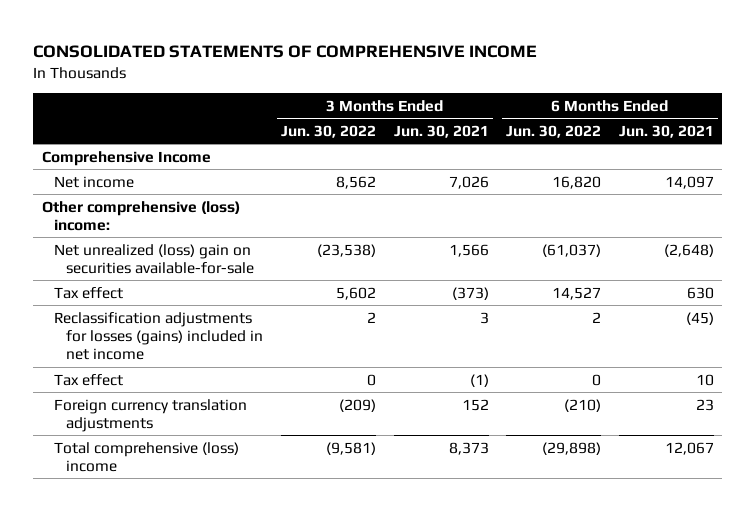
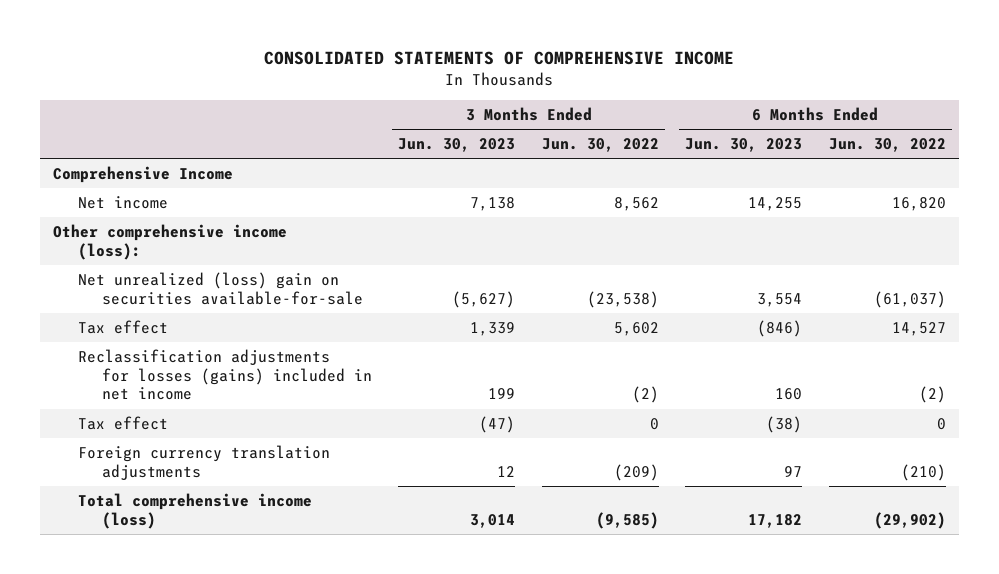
- | 3 Months Ended Jun. 30, 2022 | 3 Months Ended Jun. 30, 2021 | 6 Months Ended Jun. 30, 2022 | 6 Months Ended Jun. 30, 2021
+ | 3 Months Ended Jun. 30, 2023 | 3 Months Ended Jun. 30, 2022 | 6 Months Ended Jun. 30, 2023 | 6 Months Ended Jun. 30, 2022
- Other comprehensive (loss) income:
+ Other comprehensive income (loss):
- Reclassification adjustments for losses (gains) included in net income | 2 | 3 | 2 | (45)
+ Reclassification adjustments for losses (gains) included in net income | 199 | (2) | 160 | (2)
- Total comprehensive (loss) income | (9,581) | 8,373 | (29,898) | 12,067
+ Total comprehensive income (loss) | 3,014 | (9,585) | 17,182 | (29,902)

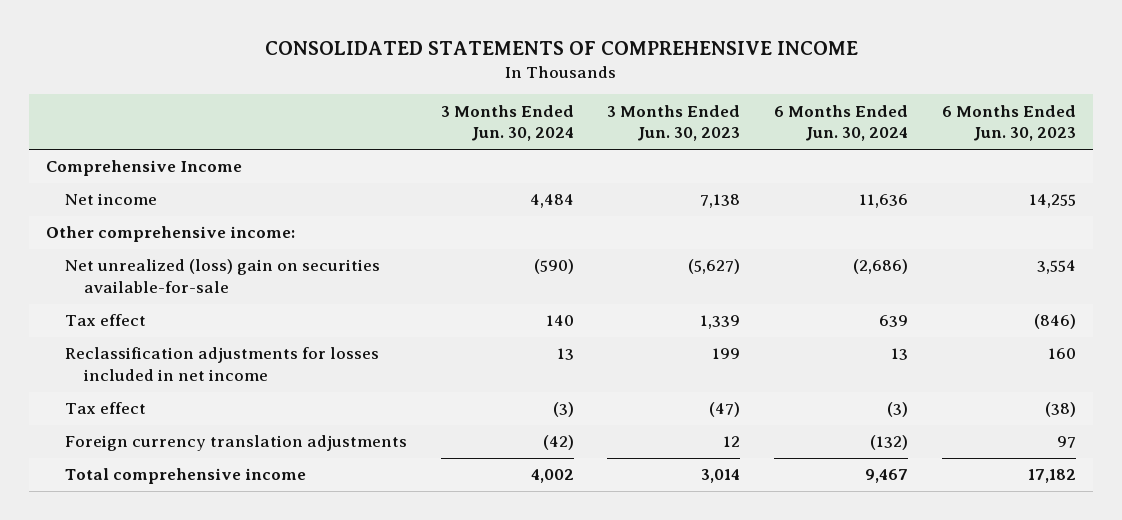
- | 3 Months Ended Jun. 30, 2023 | 3 Months Ended Jun. 30, 2022 | 6 Months Ended Jun. 30, 2023 | 6 Months Ended Jun. 30, 2022
+ | 3 Months Ended Jun. 30, 2024 | 3 Months Ended Jun. 30, 2023 | 6 Months Ended Jun. 30, 2024 | 6 Months Ended Jun. 30, 2023
- Other comprehensive income (loss):
+ Other comprehensive income:
- Reclassification adjustments for losses (gains) included in net income | 199 | (2) | 160 | (2)
+ Reclassification adjustments for losses included in net income | 13 | 199 | 13 | 160
- Total comprehensive income (loss) | 3,014 | (9,585) | 17,182 | (29,902)
+ Total comprehensive income | 4,002 | 3,014 | 9,467 | 17,182

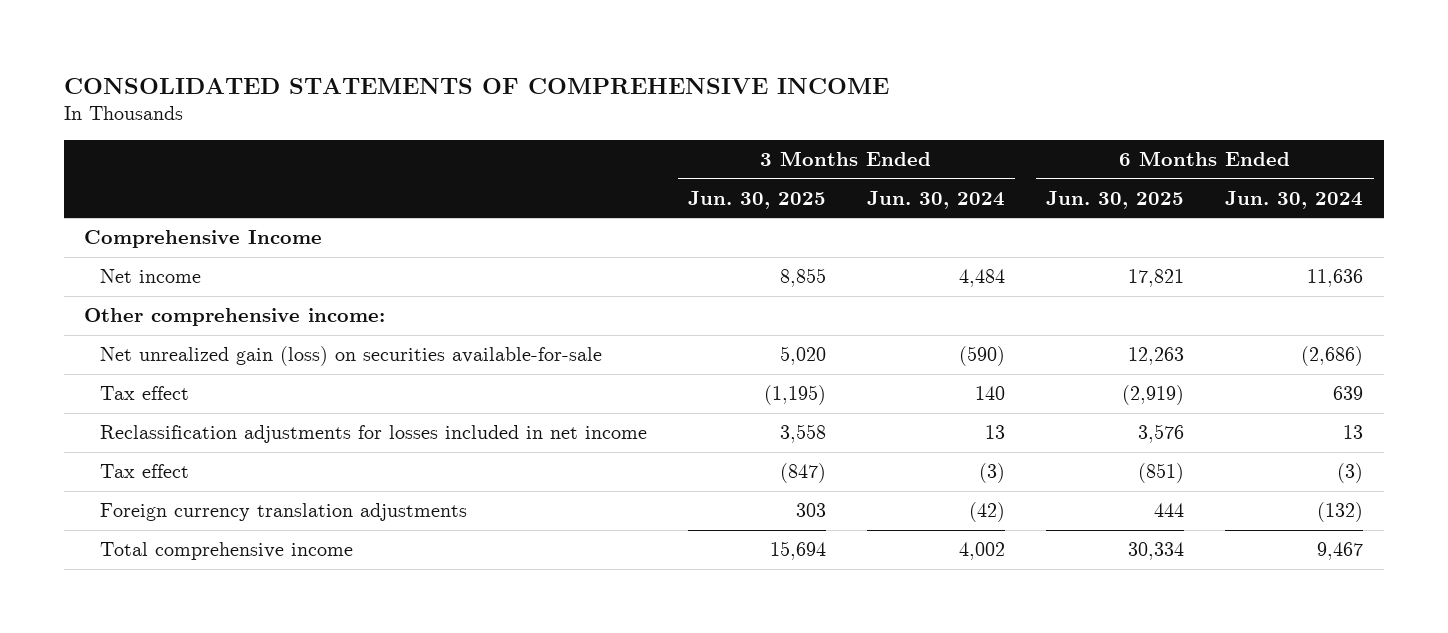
- | 3 Months Ended Jun. 30, 2024 | 3 Months Ended Jun. 30, 2023 | 6 Months Ended Jun. 30, 2024 | 6 Months Ended Jun. 30, 2023
+ | 3 Months Ended Jun. 30, 2025 | 3 Months Ended Jun. 30, 2024 | 6 Months Ended Jun. 30, 2025 | 6 Months Ended Jun. 30, 2024
- Net unrealized (loss) gain on securities available-for-sale | (590) | (5,627) | (2,686) | 3,554
+ Net unrealized gain (loss) on securities available-for-sale | 5,020 | (590) | 12,263 | (2,686)

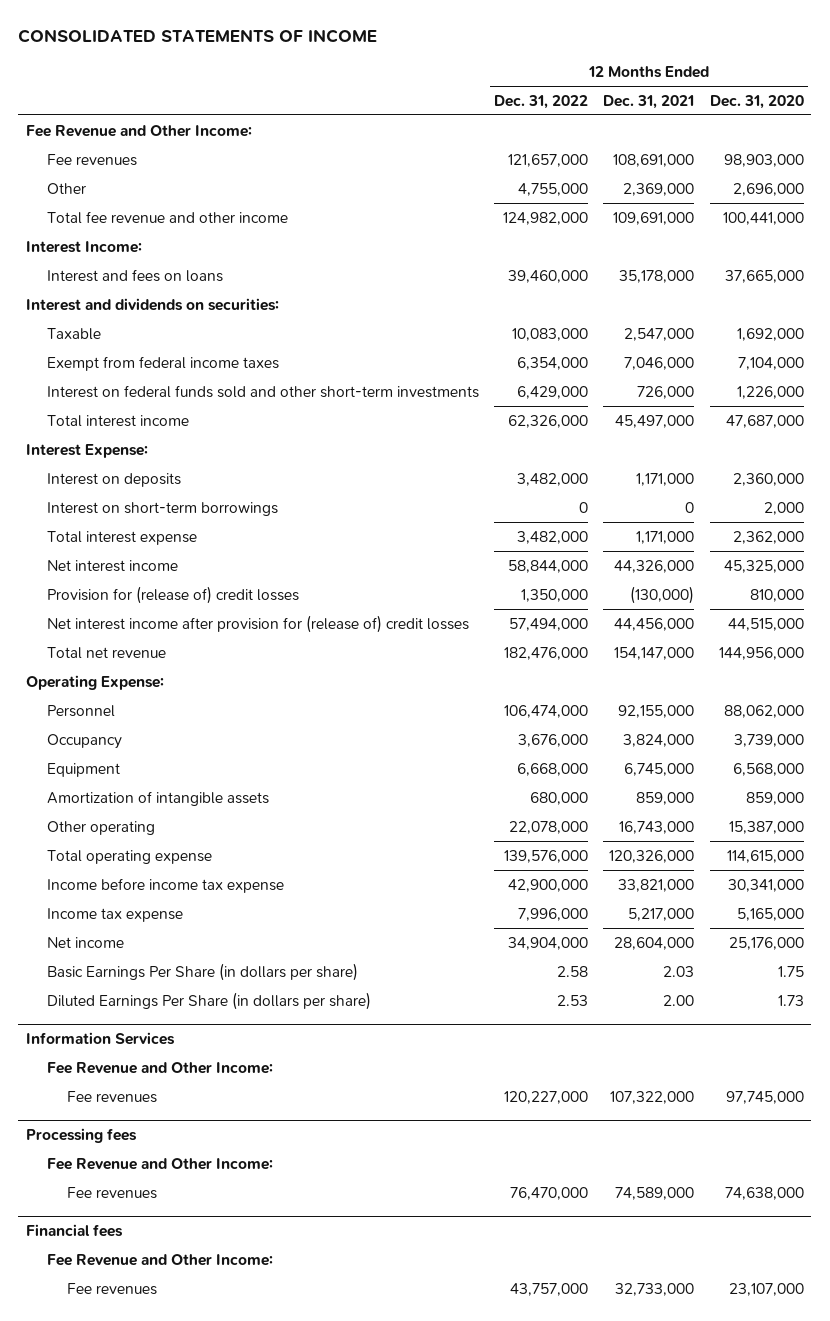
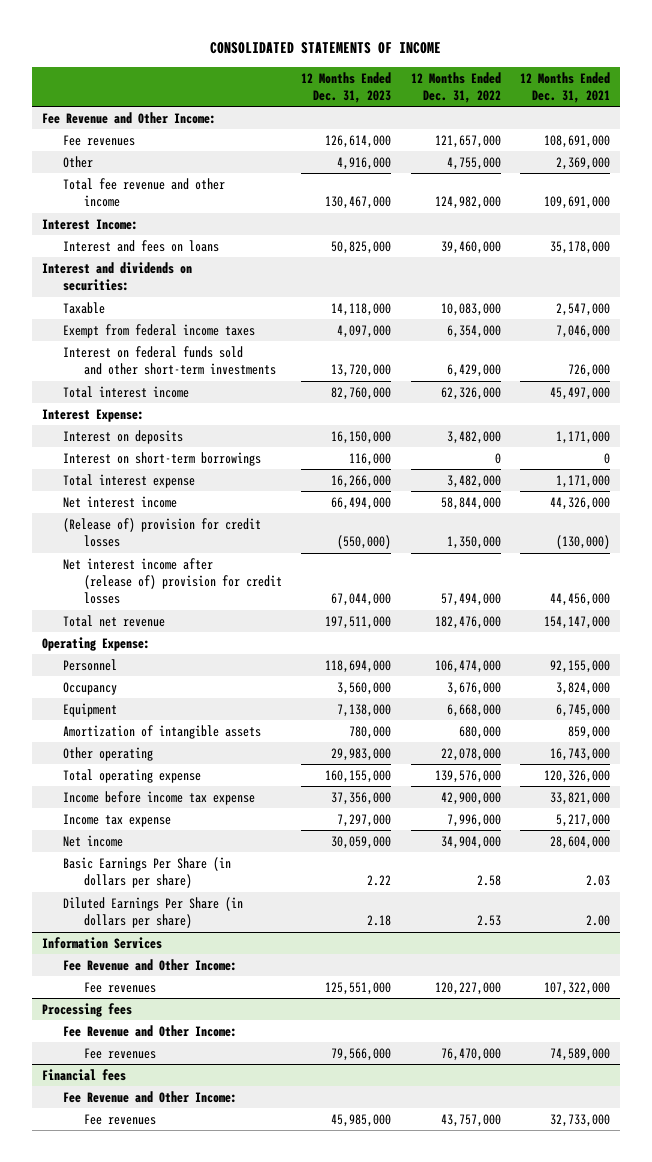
- | 12 Months Ended Dec. 31, 2022 | 12 Months Ended Dec. 31, 2021 | 12 Months Ended Dec. 31, 2020
+ | 12 Months Ended Dec. 31, 2023 | 12 Months Ended Dec. 31, 2022 | 12 Months Ended Dec. 31, 2021
- Provision for (release of) credit losses | 1,350,000 | (130,000) | 810,000
- Net interest income after provision for (release of) credit losses | 57,494,000 | 44,456,000 | 44,515,000
+ (Release of) provision for credit losses | (550,000) | 1,350,000 | (130,000)
+ Net interest income after (release of) provision for credit losses | 67,044,000 | 57,494,000 | 44,456,000

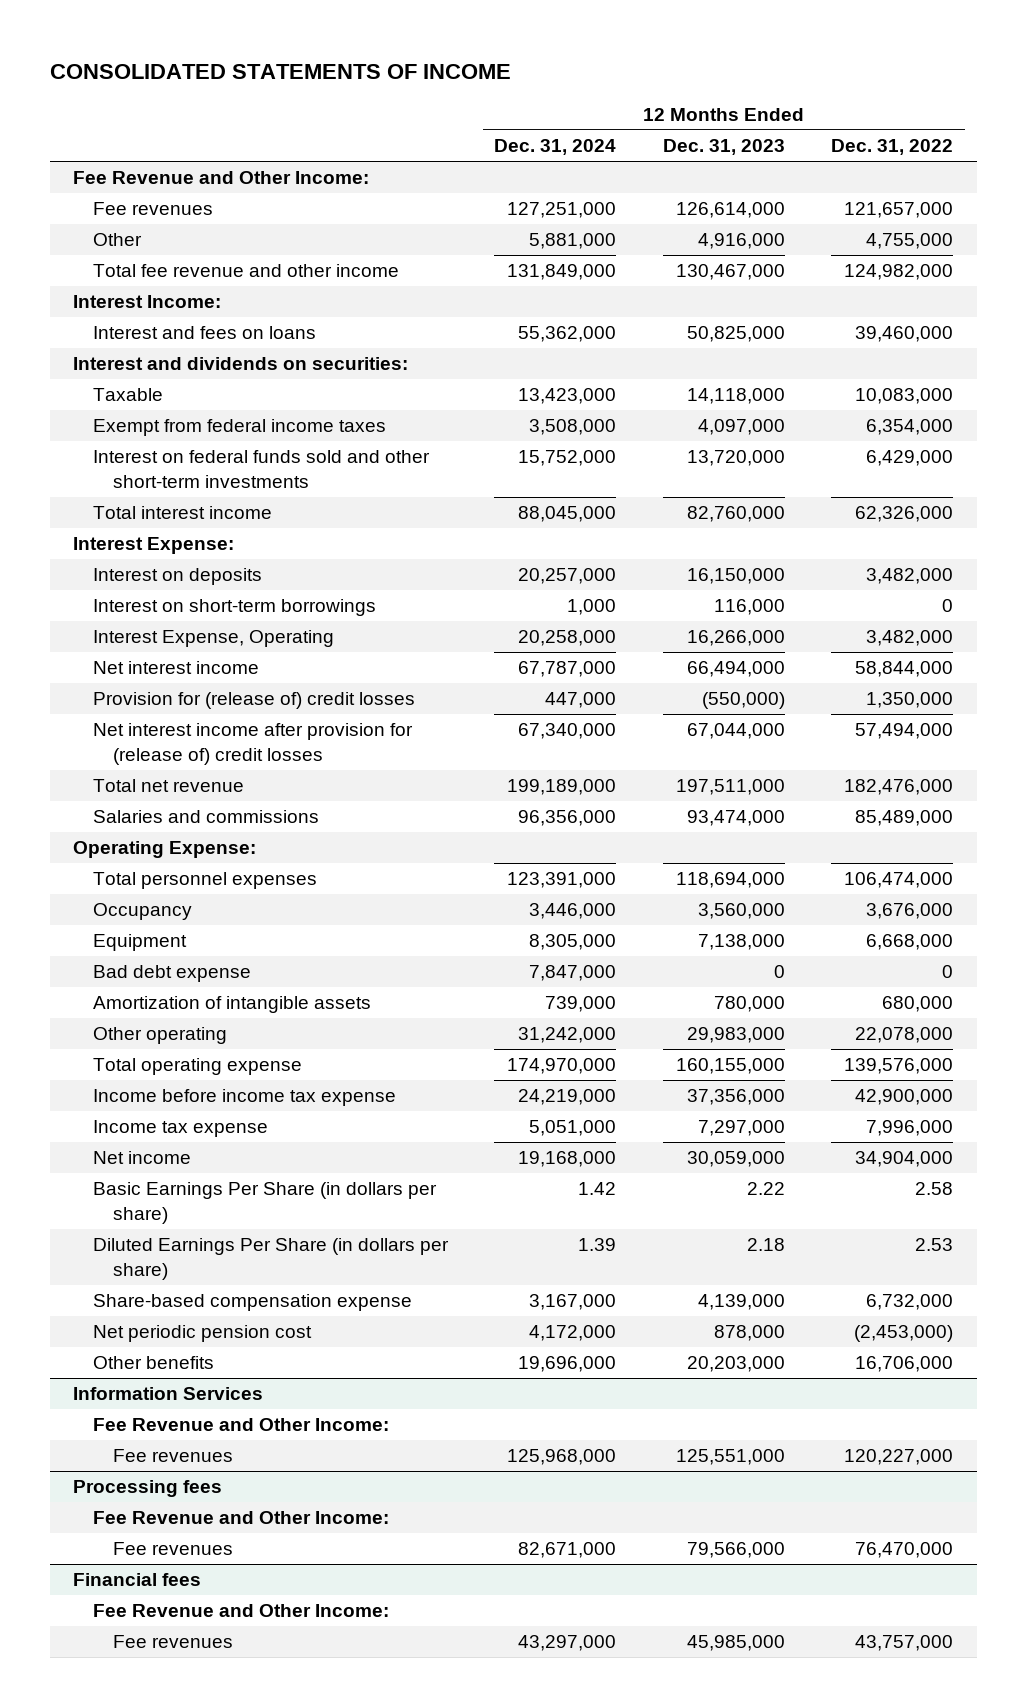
- | 12 Months Ended Dec. 31, 2023 | 12 Months Ended Dec. 31, 2022 | 12 Months Ended Dec. 31, 2021
+ | 12 Months Ended Dec. 31, 2024 | 12 Months Ended Dec. 31, 2023 | 12 Months Ended Dec. 31, 2022
- Total interest expense | 16,266,000 | 3,482,000 | 1,171,000
+ Interest Expense, Operating | 20,258,000 | 16,266,000 | 3,482,000
- (Release of) provision for credit losses | (550,000) | 1,350,000 | (130,000)
- Net interest income after (release of) provision for credit losses | 67,044,000 | 57,494,000 | 44,456,000
+ Provision for (release of) credit losses | 447,000 | (550,000) | 1,350,000
+ Net interest income after provision for (release of) credit losses | 67,340,000 | 67,044,000 | 57,494,000
+ Salaries and commissions | 96,356,000 | 93,474,000 | 85,489,000
- Personnel | 118,694,000 | 106,474,000 | 92,155,000
+ Total personnel expenses | 123,391,000 | 118,694,000 | 106,474,000
+ Bad debt expense | 7,847,000 | 0 | 0
+ Share-based compensation expense | 3,167,000 | 4,139,000 | 6,732,000
+ Net periodic pension cost | 4,172,000 | 878,000 | (2,453,000)
+ Other benefits | 19,696,000 | 20,203,000 | 16,706,000

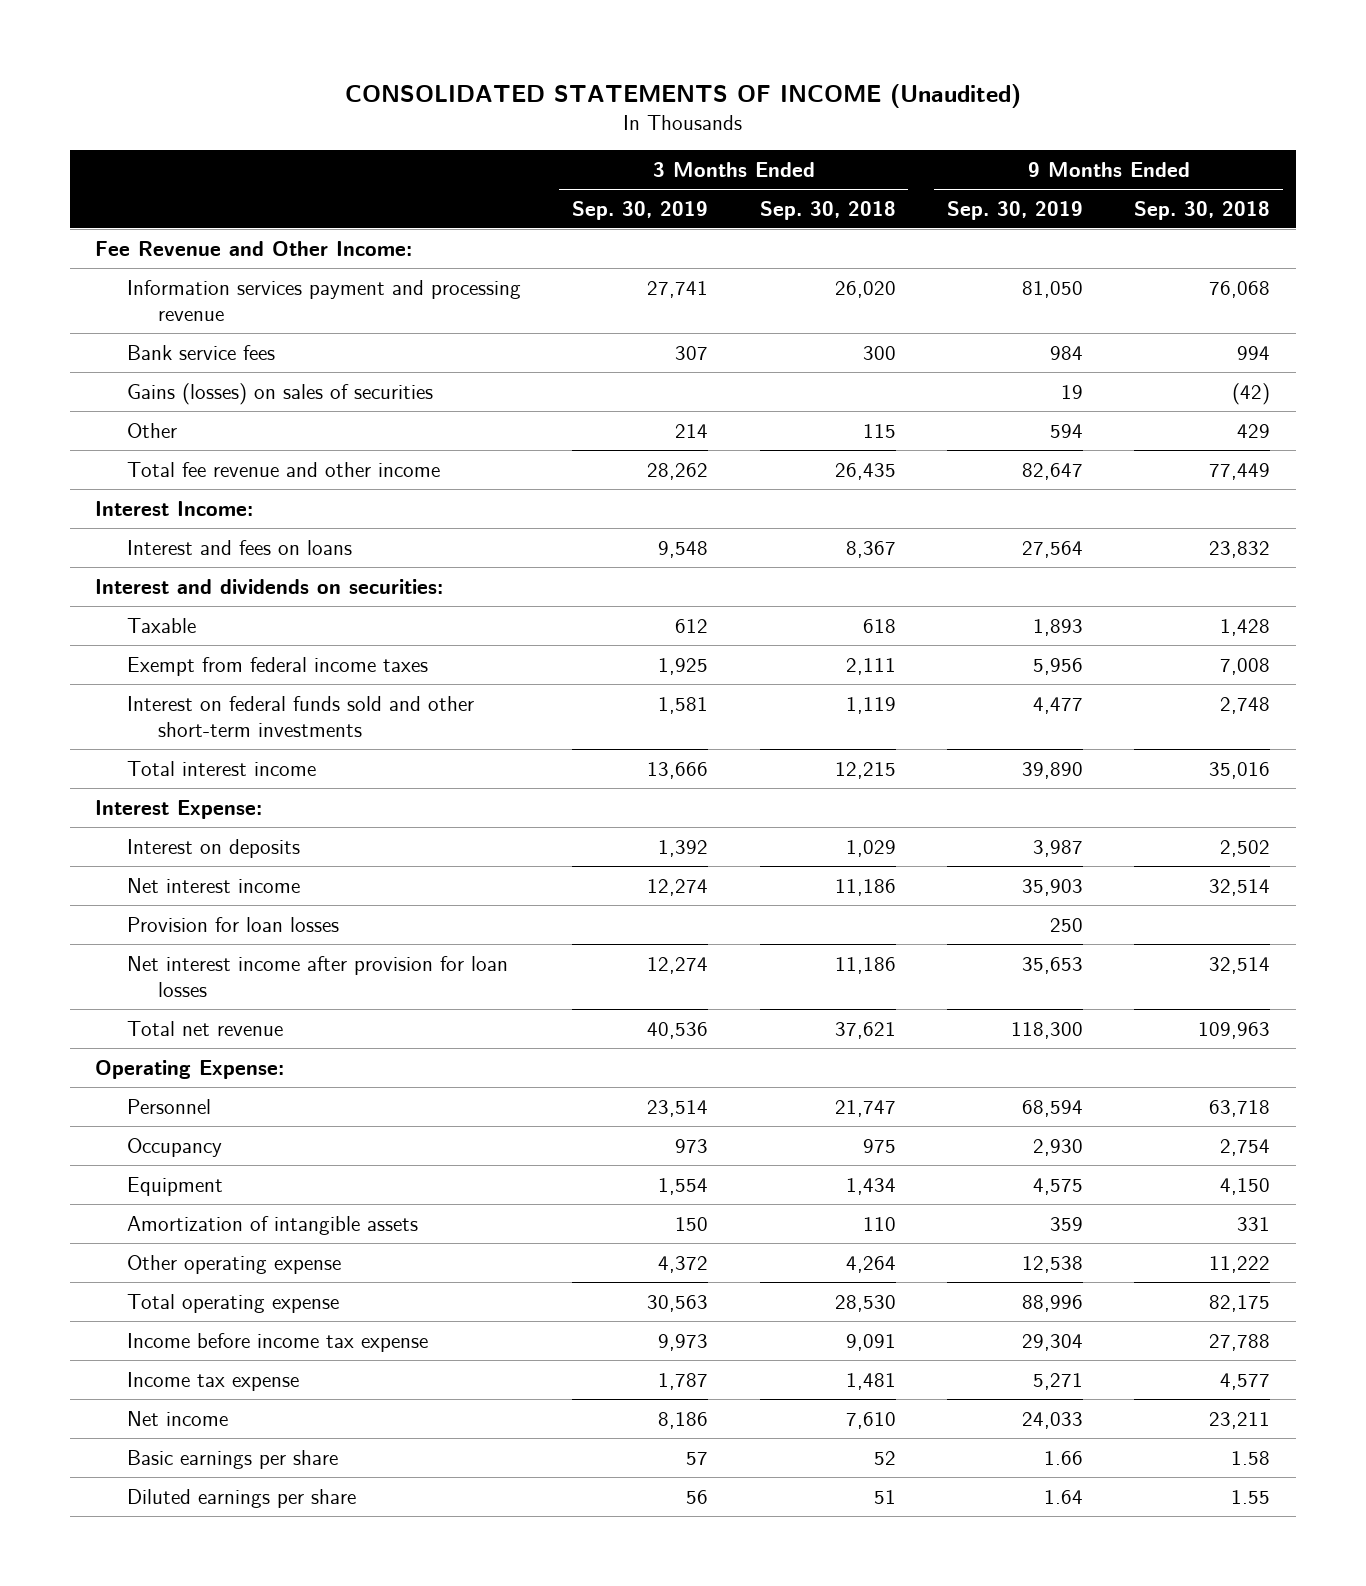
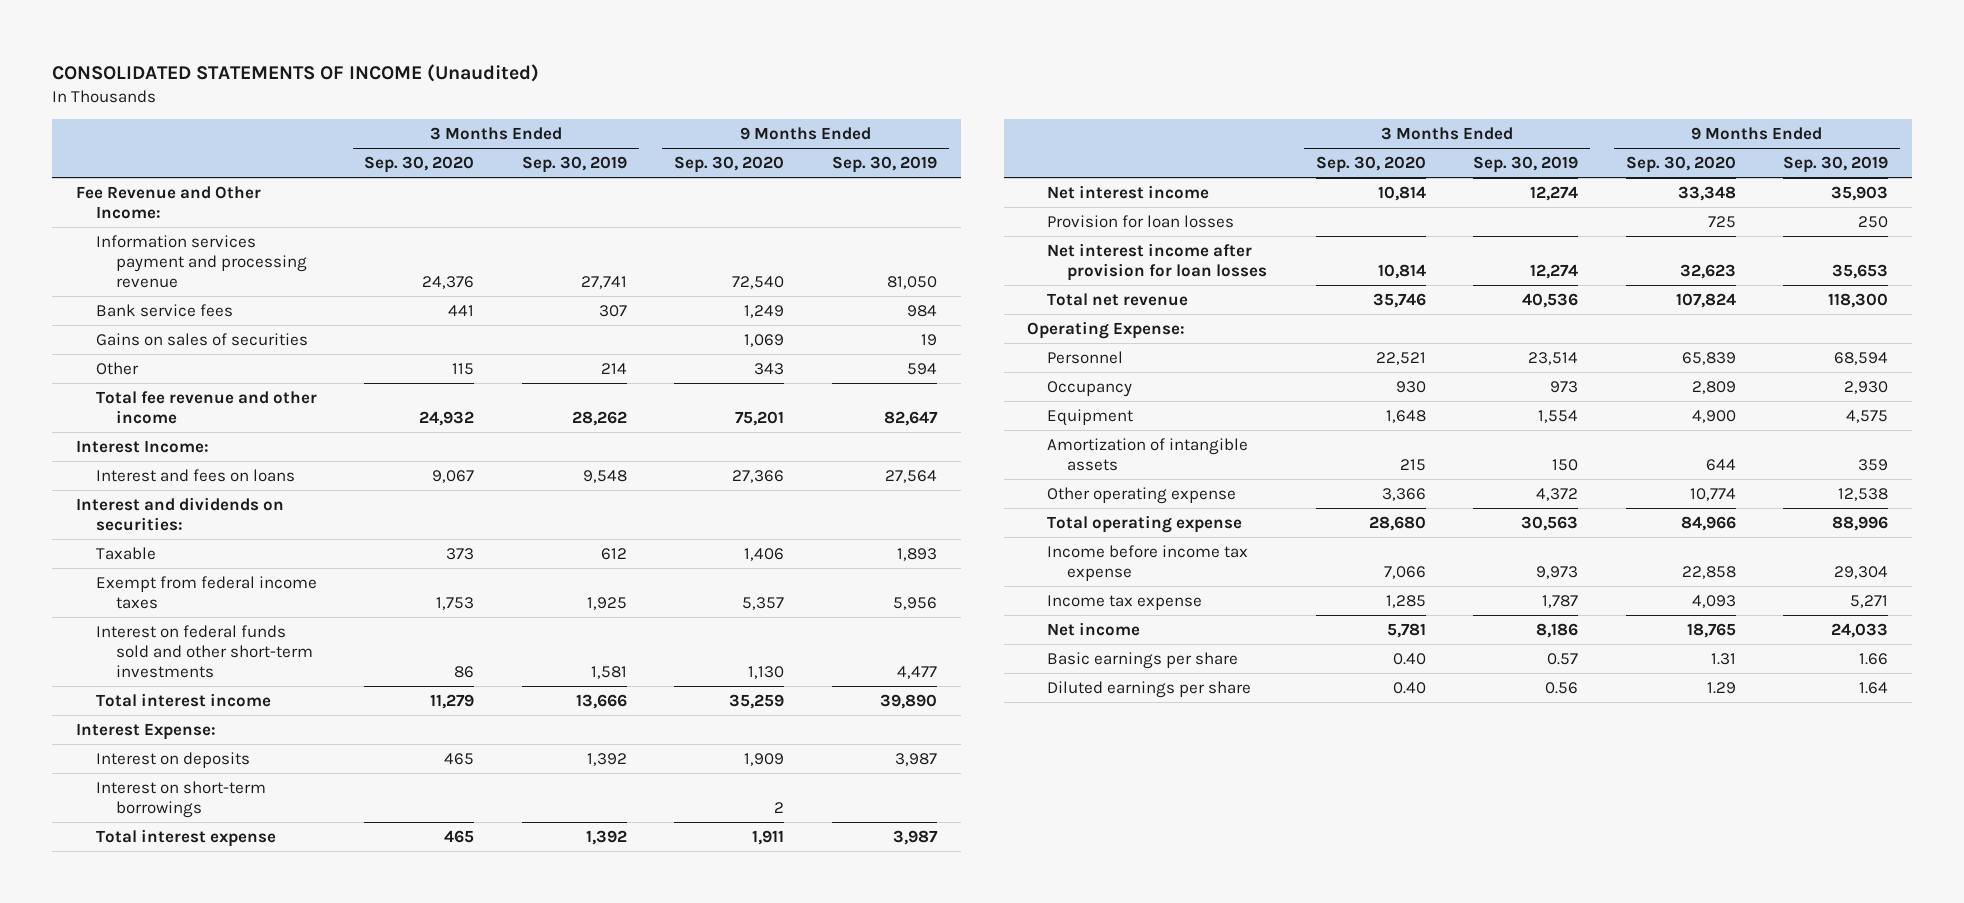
- | 3 Months Ended Sep. 30, 2019 | 3 Months Ended Sep. 30, 2018 | 9 Months Ended Sep. 30, 2019 | 9 Months Ended Sep. 30, 2018
+ | 3 Months Ended Sep. 30, 2020 | 3 Months Ended Sep. 30, 2019 | 9 Months Ended Sep. 30, 2020 | 9 Months Ended Sep. 30, 2019
- Gains (losses) on sales of securities | | | 19 | (42)
+ Gains on sales of securities | | | 1,069 | 19
+ Interest on short-term borrowings | | | 2 |
+ Total interest expense | 465 | 1,392 | 1,911 | 3,987
- Basic earnings per share | 57 | 52 | 1.66 | 1.58
- Diluted earnings per share | 56 | 51 | 1.64 | 1.55
+ Basic earnings per share | 0.40 | 0.57 | 1.31 | 1.66
+ Diluted earnings per share | 0.40 | 0.56 | 1.29 | 1.64

